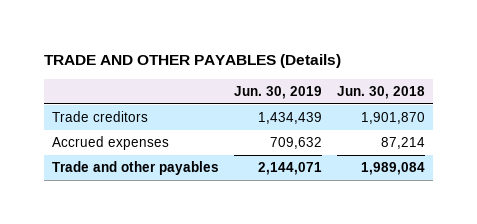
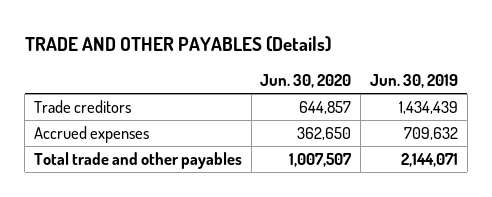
- | Jun. 30, 2019 | Jun. 30, 2018
+ | Jun. 30, 2020 | Jun. 30, 2019
- Trade and other payables | 2,144,071 | 1,989,084
+ Total trade and other payables | 1,007,507 | 2,144,071

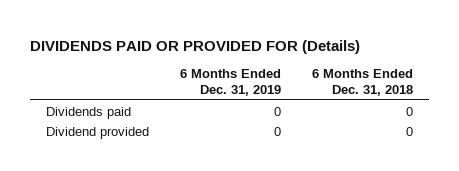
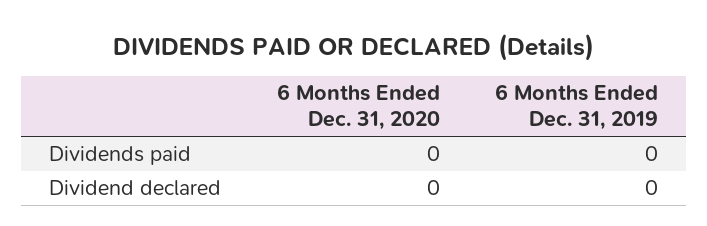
- DIVIDENDS PAID OR PROVIDED FOR (Details)
+ DIVIDENDS PAID OR DECLARED (Details)
- | 6 Months Ended Dec. 31, 2019 | 6 Months Ended Dec. 31, 2018
+ | 6 Months Ended Dec. 31, 2020 | 6 Months Ended Dec. 31, 2019
- Dividend provided | 0 | 0
+ Dividend declared | 0 | 0

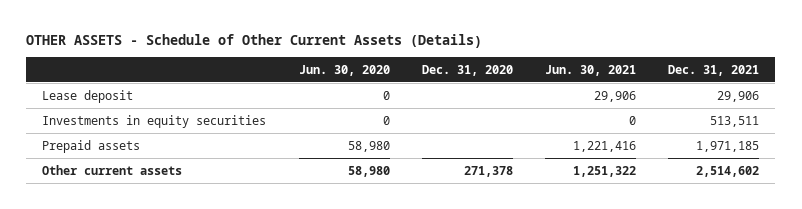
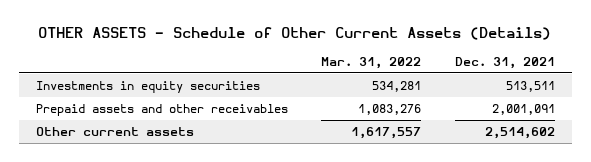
- | Jun. 30, 2020 | Dec. 31, 2020 | Jun. 30, 2021 | Dec. 31, 2021
+ | Mar. 31, 2022 | Dec. 31, 2021
- Lease deposit | 0 | | 29,906 | 29,906
- Prepaid assets | 58,980 | | 1,221,416 | 1,971,185
+ Prepaid assets and other receivables | 1,083,276 | 2,001,091

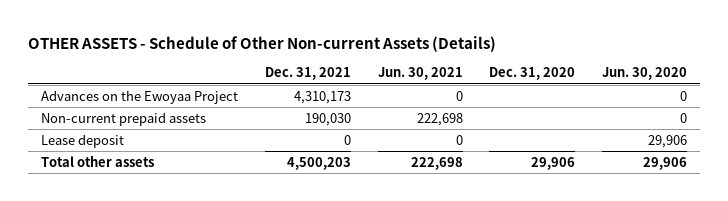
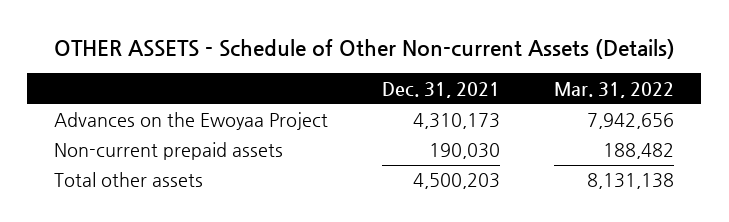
- | Dec. 31, 2021 | Jun. 30, 2021 | Dec. 31, 2020 | Jun. 30, 2020
+ | Dec. 31, 2021 | Mar. 31, 2022
- Lease deposit | 0 | 0 | | 29,906

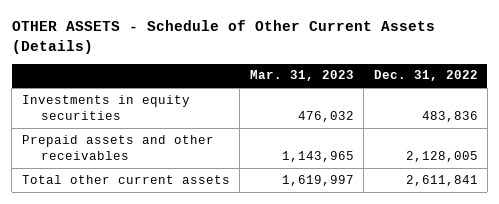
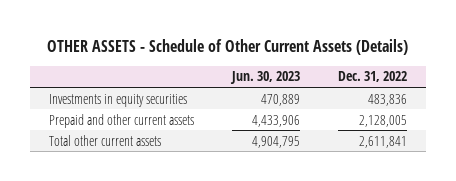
- | Mar. 31, 2023 | Dec. 31, 2022
+ | Jun. 30, 2023 | Dec. 31, 2022
- Prepaid assets and other receivables | 1,143,965 | 2,128,005
+ Prepaid and other current assets | 4,433,906 | 2,128,005

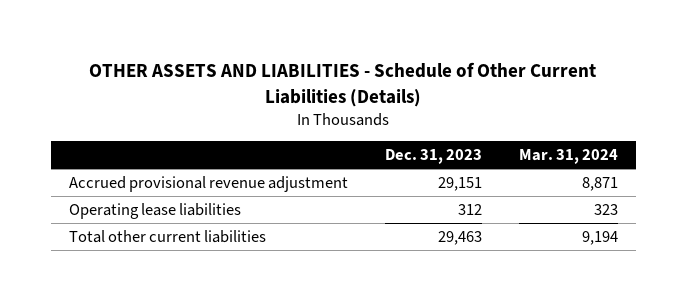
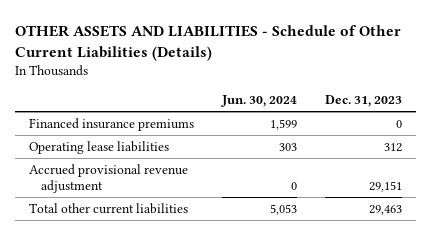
- | Dec. 31, 2023 | Mar. 31, 2024
+ | Jun. 30, 2024 | Dec. 31, 2023
+ Financed insurance premiums | 1,599 | 0
moved down: Accrued provisional revenue adjustment | 0 | 29,151

